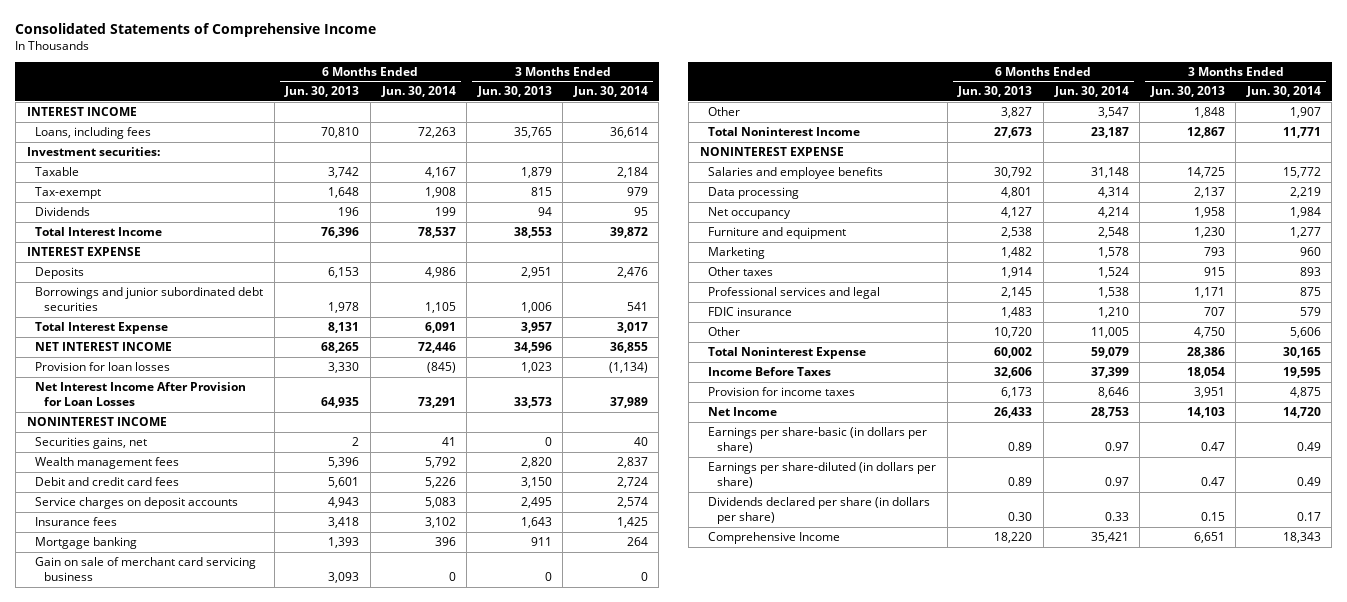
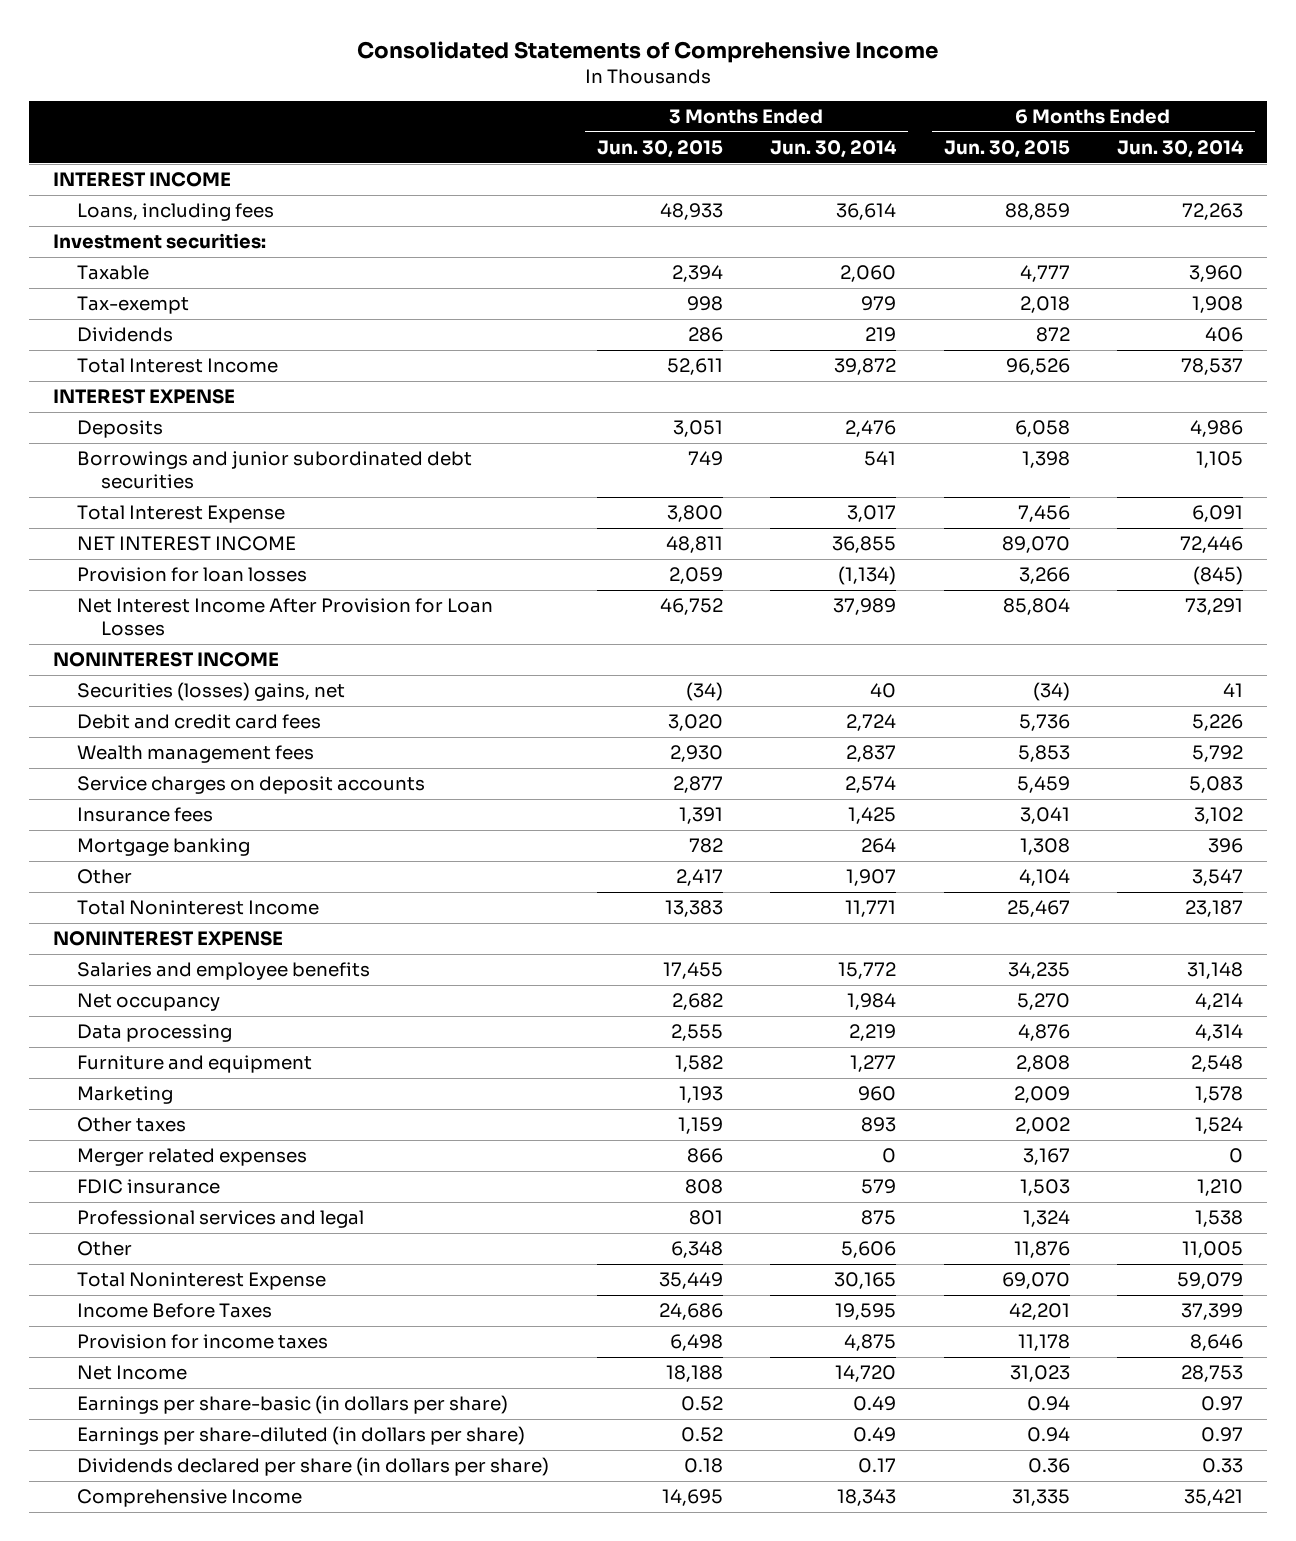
- | 6 Months Ended Jun. 30, 2013 | 6 Months Ended Jun. 30, 2014 | 3 Months Ended Jun. 30, 2013 | 3 Months Ended Jun. 30, 2014
+ | 3 Months Ended Jun. 30, 2015 | 3 Months Ended Jun. 30, 2014 | 6 Months Ended Jun. 30, 2015 | 6 Months Ended Jun. 30, 2014
- Taxable | 3,742 | 4,167 | 1,879 | 2,184
+ Taxable | 2,394 | 2,060 | 4,777 | 3,960
- Dividends | 196 | 199 | 94 | 95
+ Dividends | 286 | 219 | 872 | 406
- Securities gains, net | 2 | 41 | 0 | 40
+ Securities (losses) gains, net | (34) | 40 | (34) | 41
moved down: Wealth management fees | 2,930 | 2,837 | 5,853 | 5,792
- Gain on sale of merchant card servicing business | 3,093 | 0 | 0 | 0
moved down: Data processing | 2,555 | 2,219 | 4,876 | 4,314
+ Merger related expenses | 866 | 0 | 3,167 | 0
moved down: Professional services and legal | 801 | 875 | 1,324 | 1,538

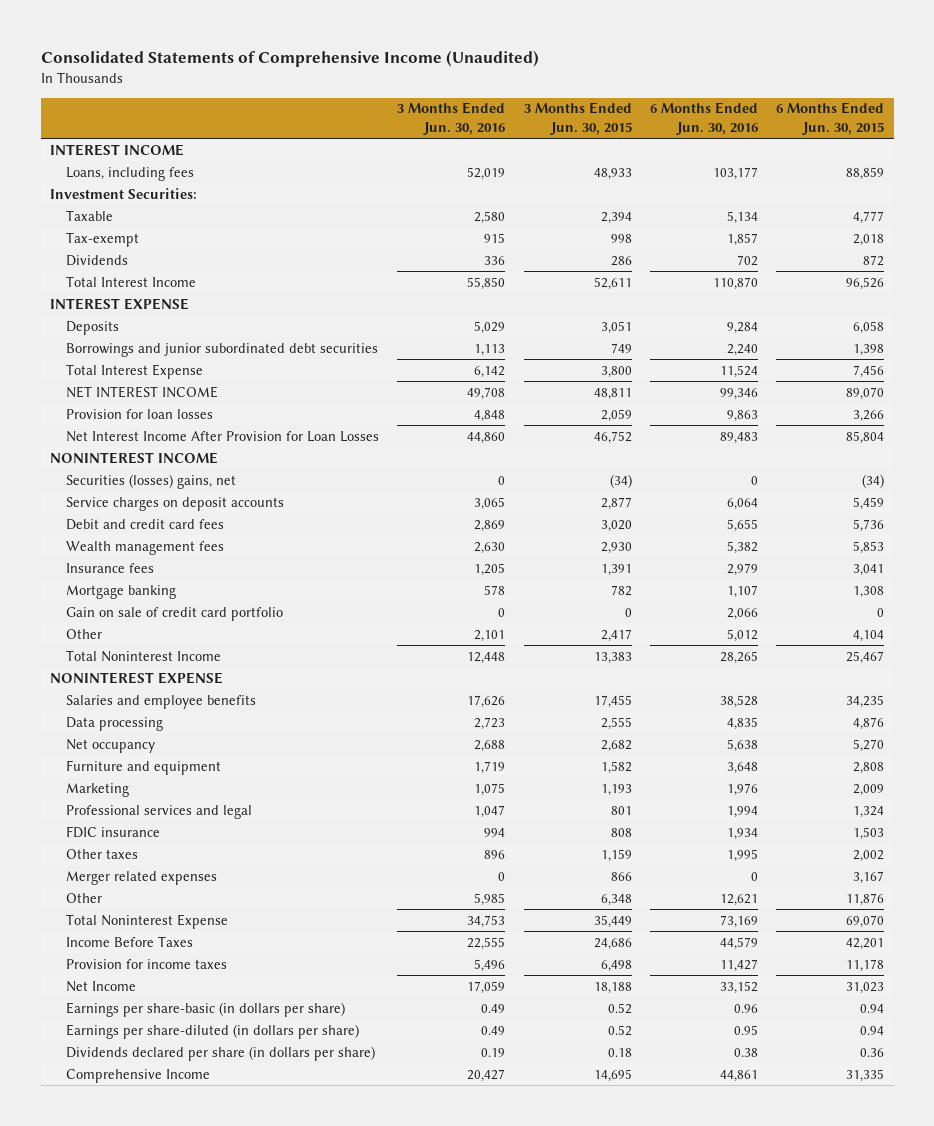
- Consolidated Statements of Comprehensive Income
+ Consolidated Statements of Comprehensive Income (Unaudited)
- | 3 Months Ended Jun. 30, 2015 | 3 Months Ended Jun. 30, 2014 | 6 Months Ended Jun. 30, 2015 | 6 Months Ended Jun. 30, 2014
+ | 3 Months Ended Jun. 30, 2016 | 3 Months Ended Jun. 30, 2015 | 6 Months Ended Jun. 30, 2016 | 6 Months Ended Jun. 30, 2015
- Investment securities:
+ Investment Securities:
moved up: Service charges on deposit accounts | 3,065 | 2,877 | 6,064 | 5,459
+ Gain on sale of credit card portfolio | 0 | 0 | 2,066 | 0
moved down: Net occupancy | 2,688 | 2,682 | 5,638 | 5,270
moved up: Professional services and legal | 1,047 | 801 | 1,994 | 1,324
moved up: FDIC insurance | 994 | 808 | 1,934 | 1,503

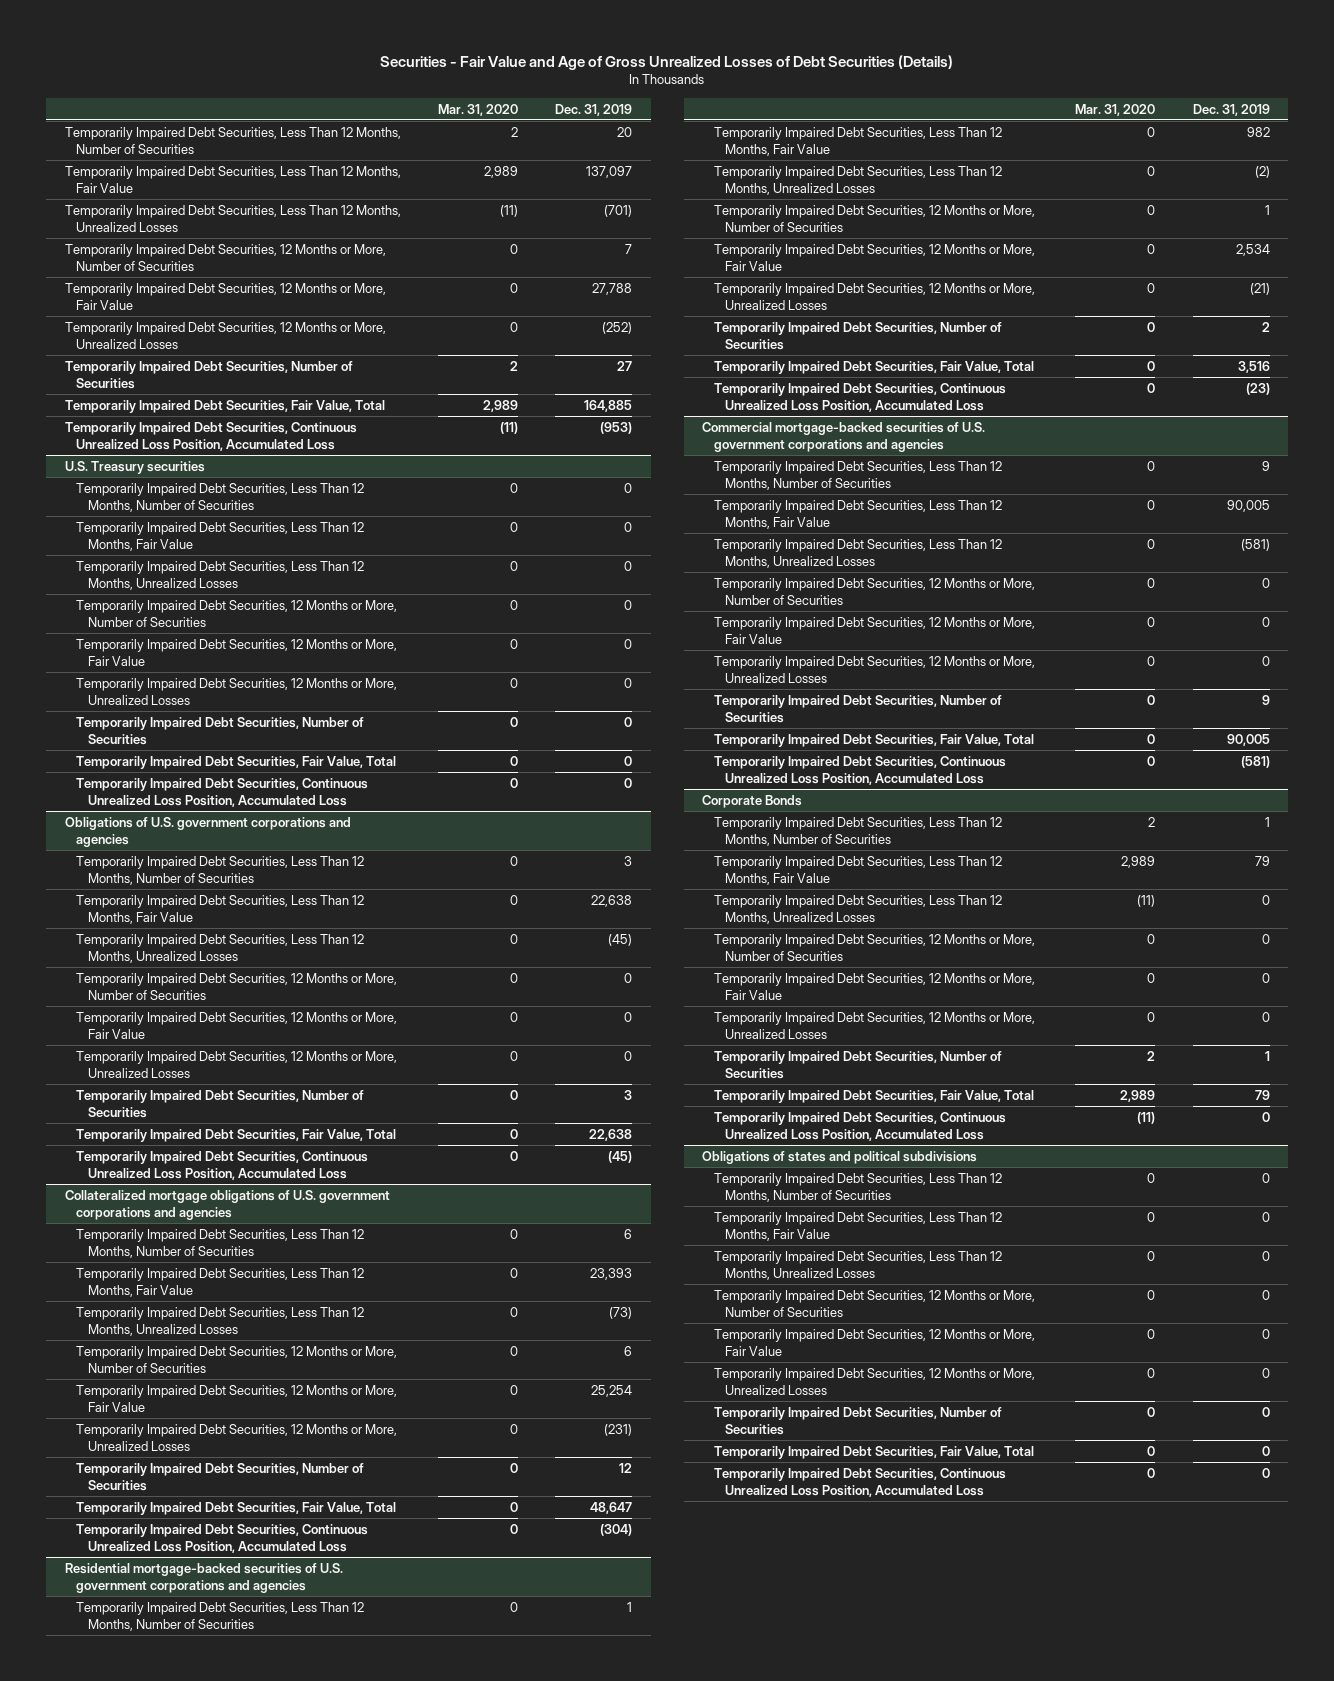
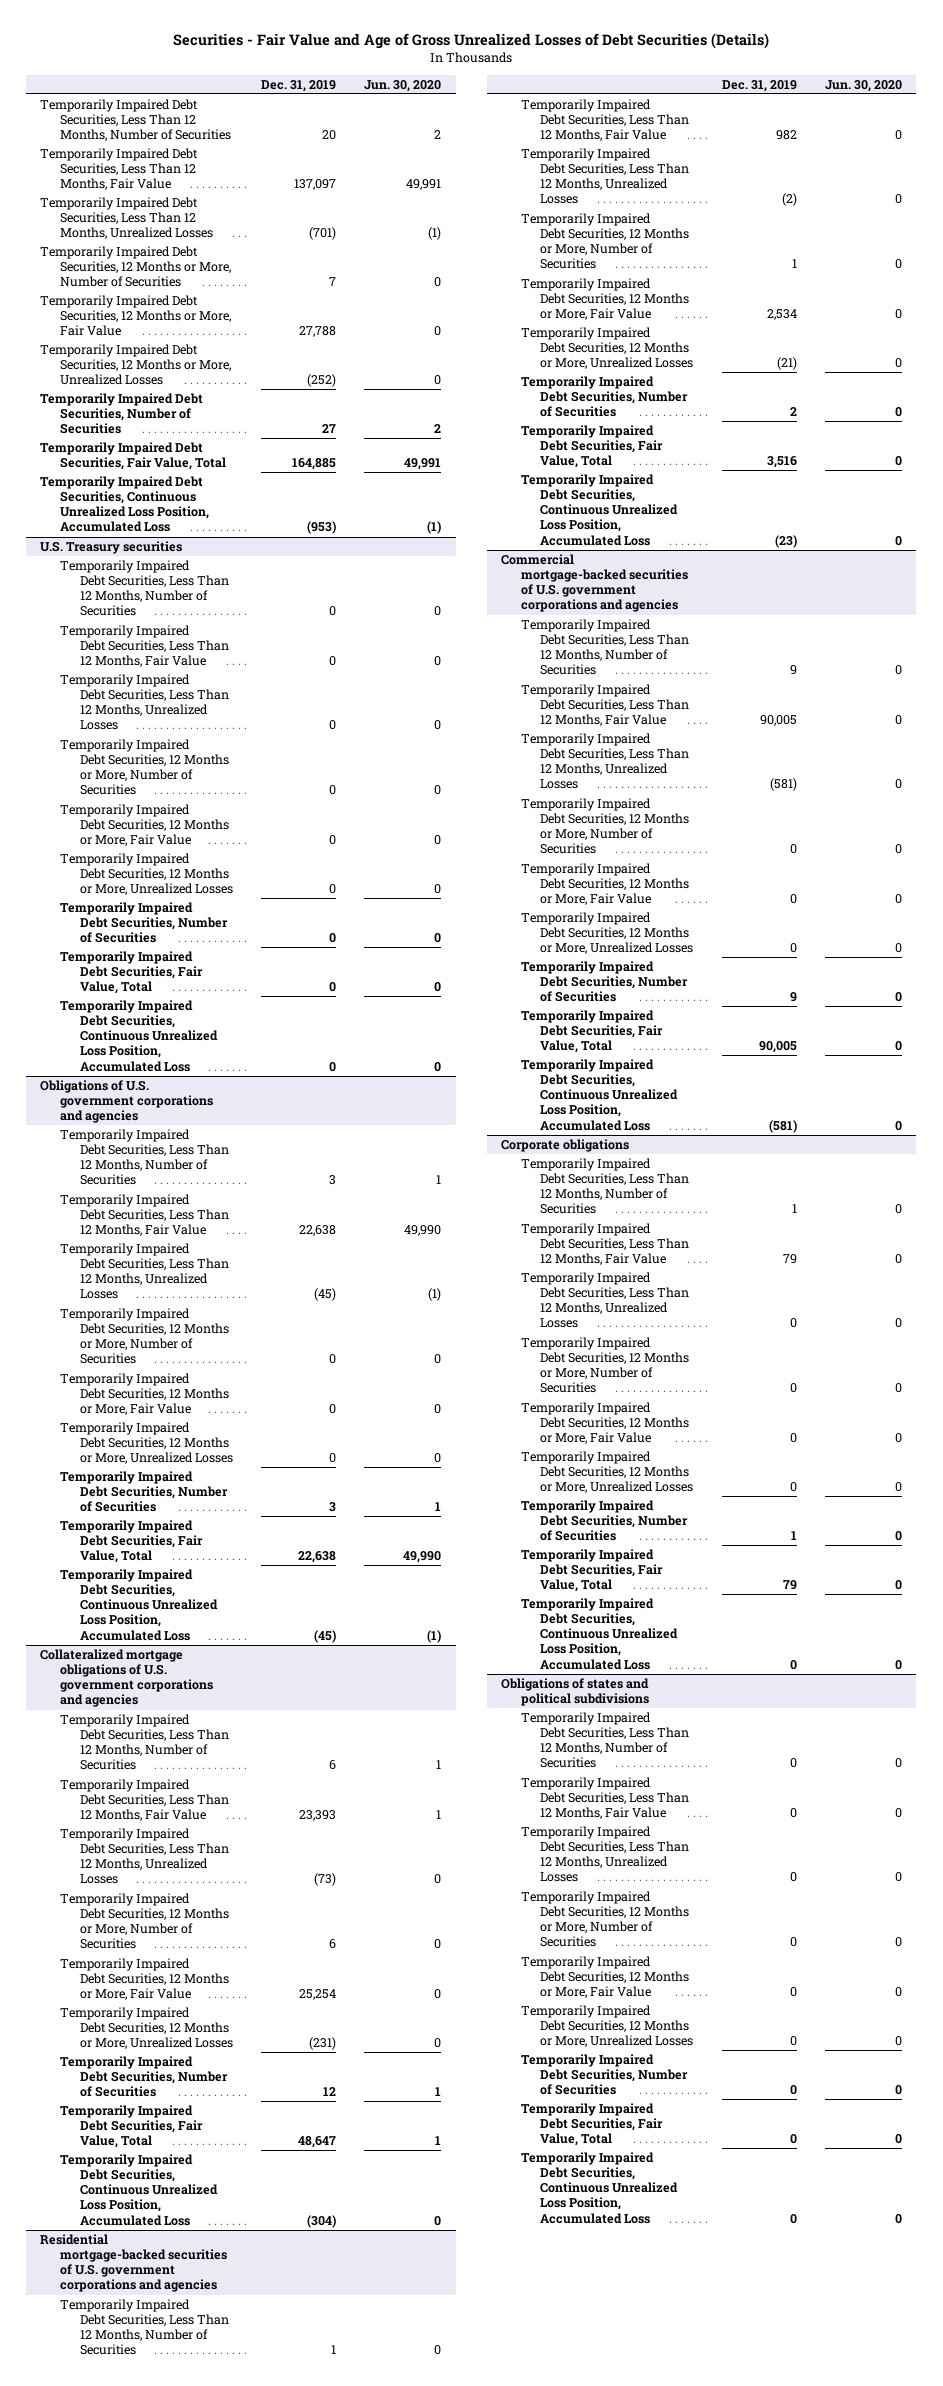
- | Mar. 31, 2020 | Dec. 31, 2019
+ | Dec. 31, 2019 | Jun. 30, 2020
- Corporate Bonds
+ Corporate obligations

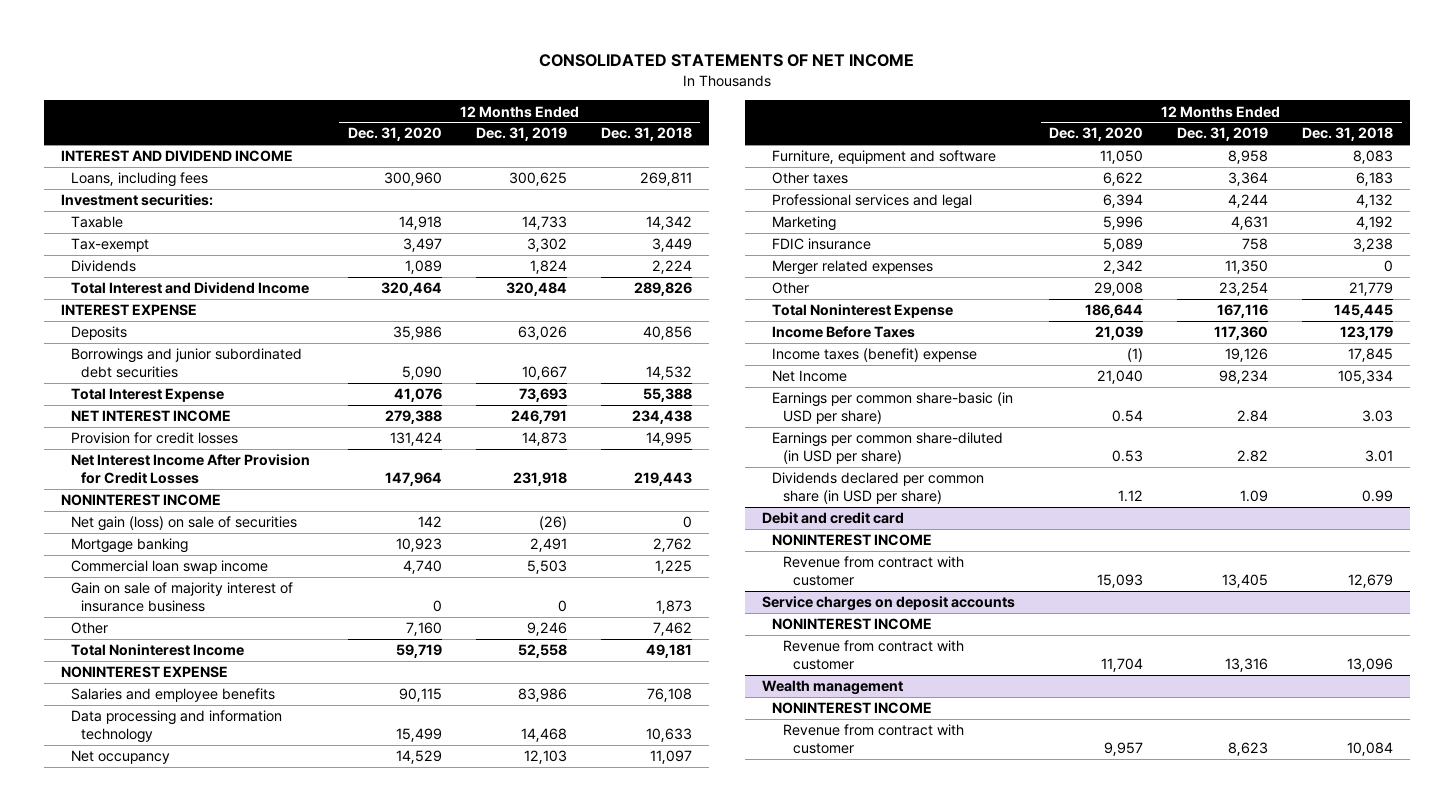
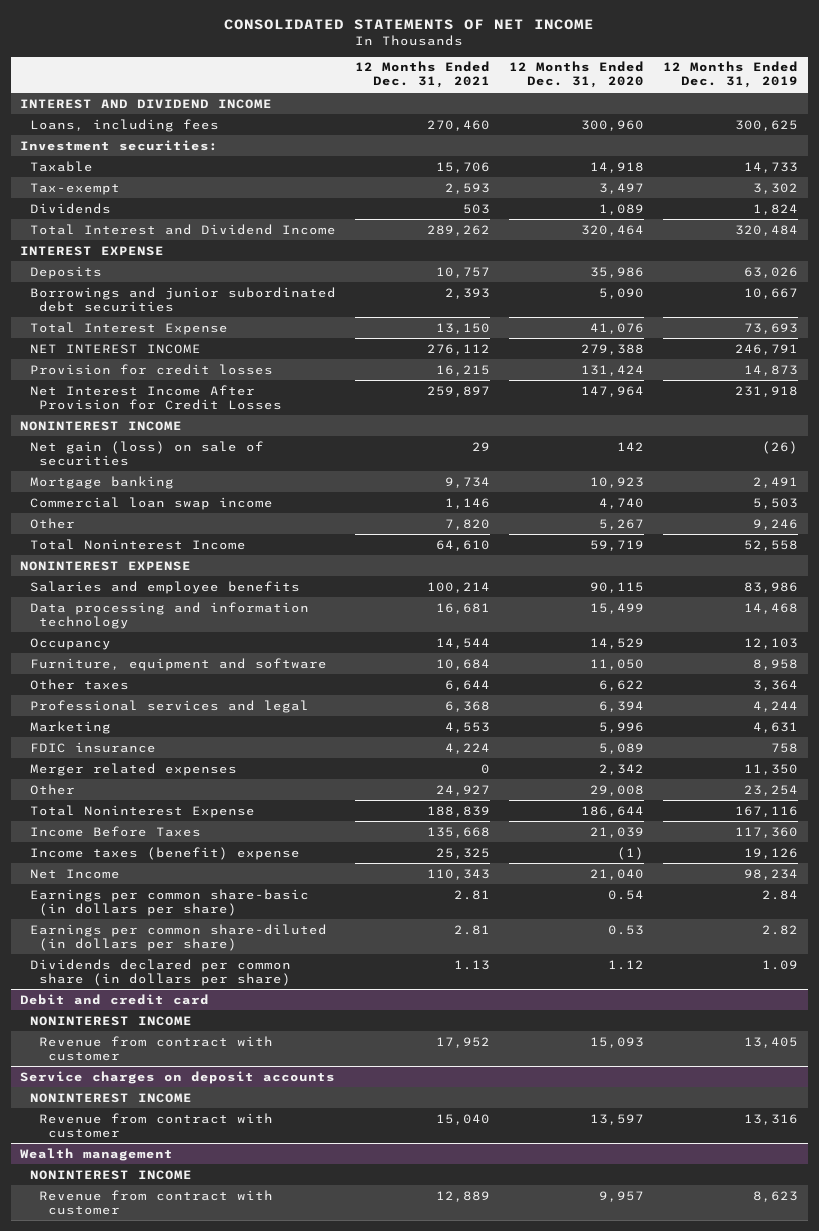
- | 12 Months Ended Dec. 31, 2020 | 12 Months Ended Dec. 31, 2019 | 12 Months Ended Dec. 31, 2018
+ | 12 Months Ended Dec. 31, 2021 | 12 Months Ended Dec. 31, 2020 | 12 Months Ended Dec. 31, 2019
- Gain on sale of majority interest of insurance business | 0 | 0 | 1,873
- Other | 7,160 | 9,246 | 7,462
+ Other | 7,820 | 5,267 | 9,246
- Net occupancy | 14,529 | 12,103 | 11,097
+ Occupancy | 14,544 | 14,529 | 12,103
- Earnings per common share-basic (in USD per share) | 0.54 | 2.84 | 3.03
- Earnings per common share-diluted (in USD per share) | 0.53 | 2.82 | 3.01
- Dividends declared per common share (in USD per share) | 1.12 | 1.09 | 0.99
+ Earnings per common share-basic (in dollars per share) | 2.81 | 0.54 | 2.84
+ Earnings per common share-diluted (in dollars per share) | 2.81 | 0.53 | 2.82
+ Dividends declared per common share (in dollars per share) | 1.13 | 1.12 | 1.09
@ Service charges on deposit accounts
- Revenue from contract with customer | 11,704 | 13,316 | 13,096
+ Revenue from contract with customer | 15,040 | 13,597 | 13,316

